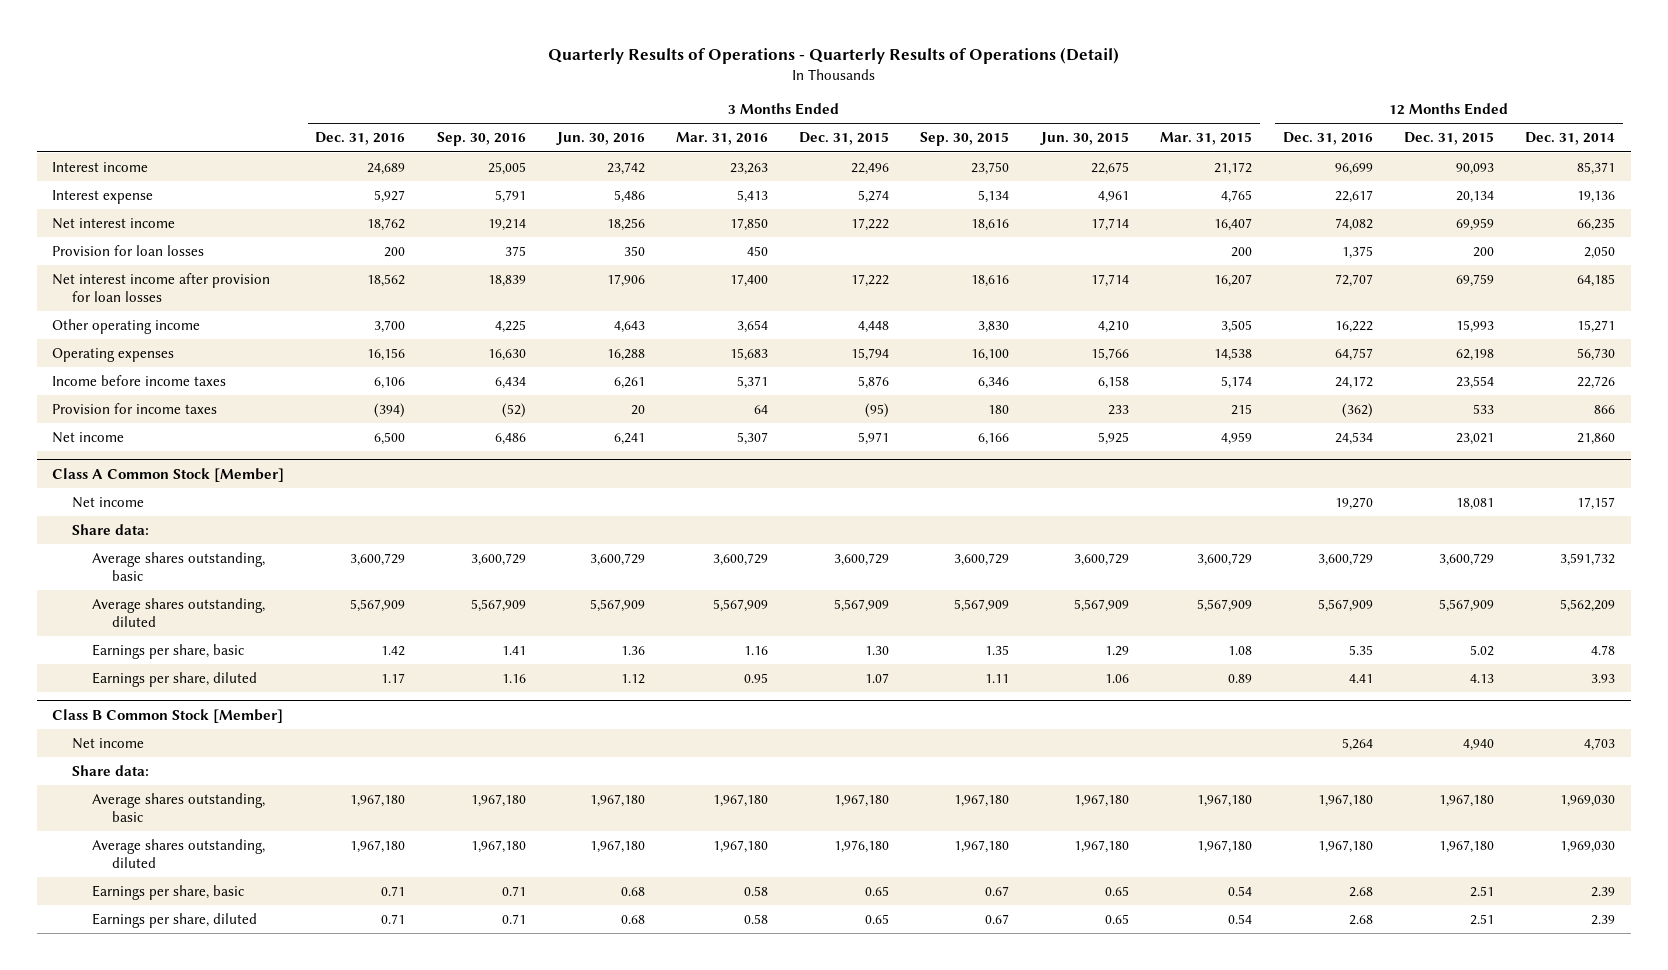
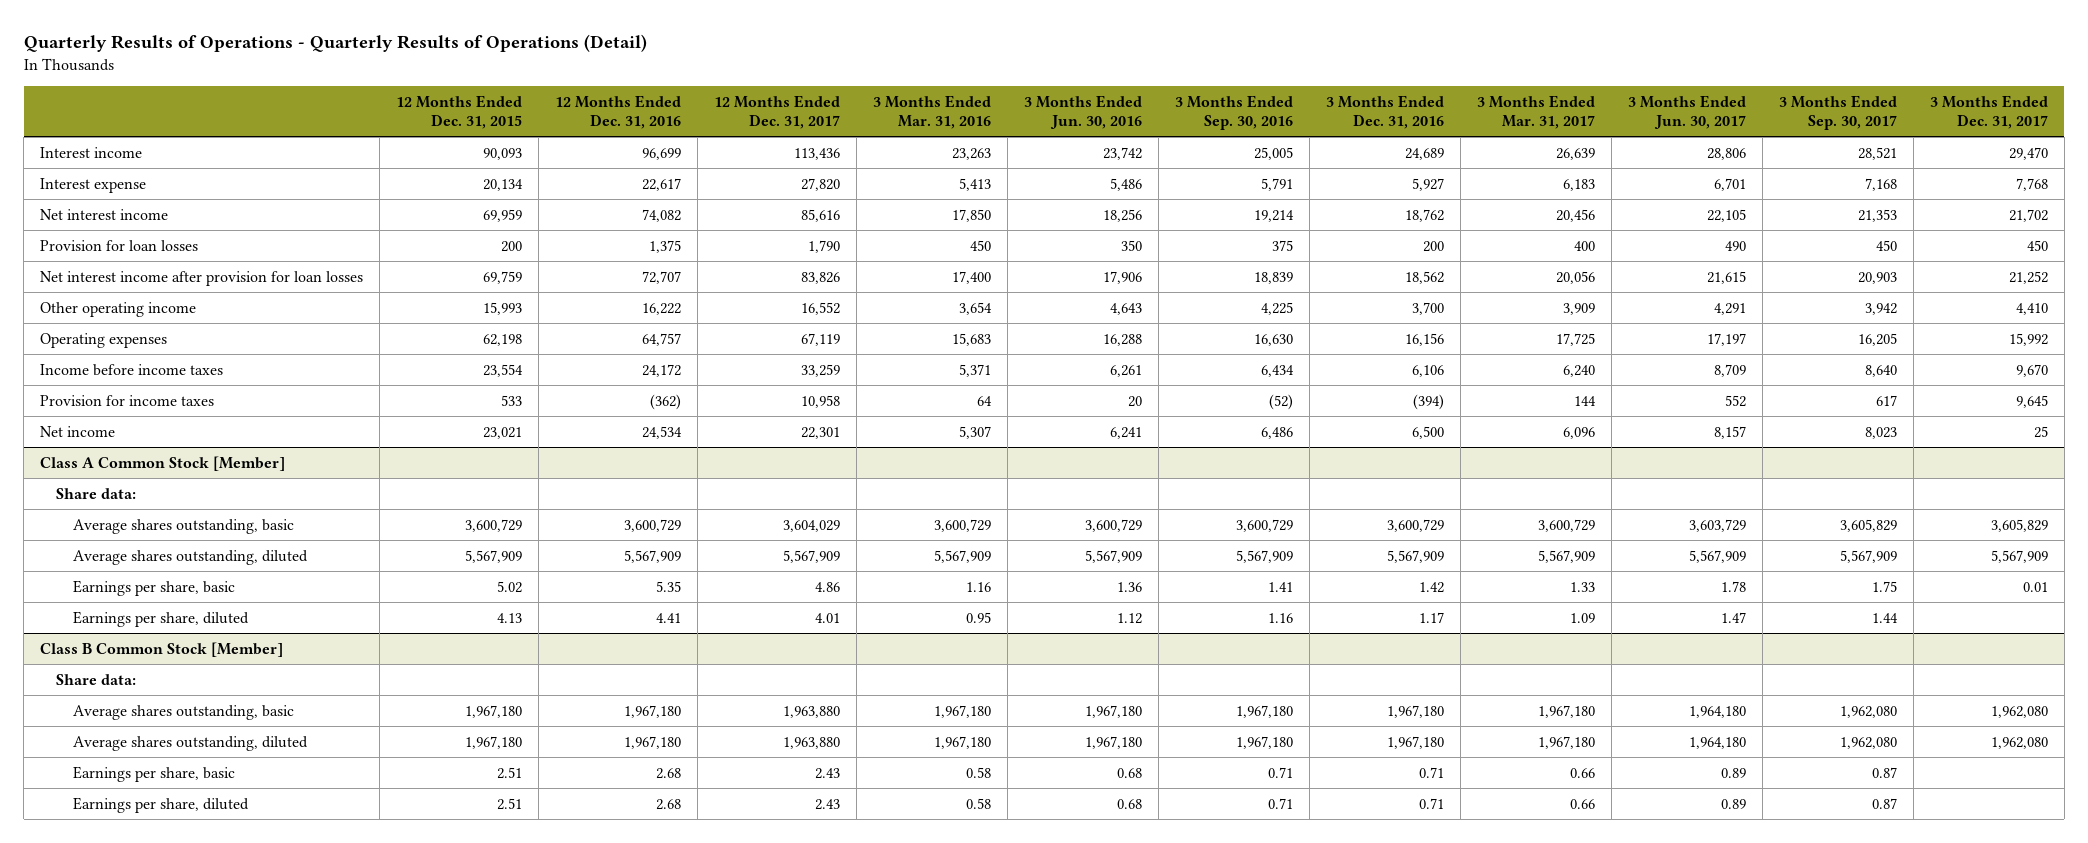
- | 3 Months Ended Dec. 31, 2016 | 3 Months Ended Sep. 30, 2016 | 3 Months Ended Jun. 30, 2016 | 3 Months Ended Mar. 31, 2016 | 3 Months Ended Dec. 31, 2015 | 3 Months Ended Sep. 30, 2015 | 3 Months Ended Jun. 30, 2015 | 3 Months Ended Mar. 31, 2015 | 12 Months Ended Dec. 31, 2016 | 12 Months Ended Dec. 31, 2015 | 12 Months Ended Dec. 31, 2014
+ | 12 Months Ended Dec. 31, 2015 | 12 Months Ended Dec. 31, 2016 | 12 Months Ended Dec. 31, 2017 | 3 Months Ended Mar. 31, 2016 | 3 Months Ended Jun. 30, 2016 | 3 Months Ended Sep. 30, 2016 | 3 Months Ended Dec. 31, 2016 | 3 Months Ended Mar. 31, 2017 | 3 Months Ended Jun. 30, 2017 | 3 Months Ended Sep. 30, 2017 | 3 Months Ended Dec. 31, 2017
@ Class A Common Stock [Member]
- Net income | | | | | | | | | 19,270 | 18,081 | 17,157
@ Class B Common Stock [Member]
- Net income | | | | | | | | | 5,264 | 4,940 | 4,703

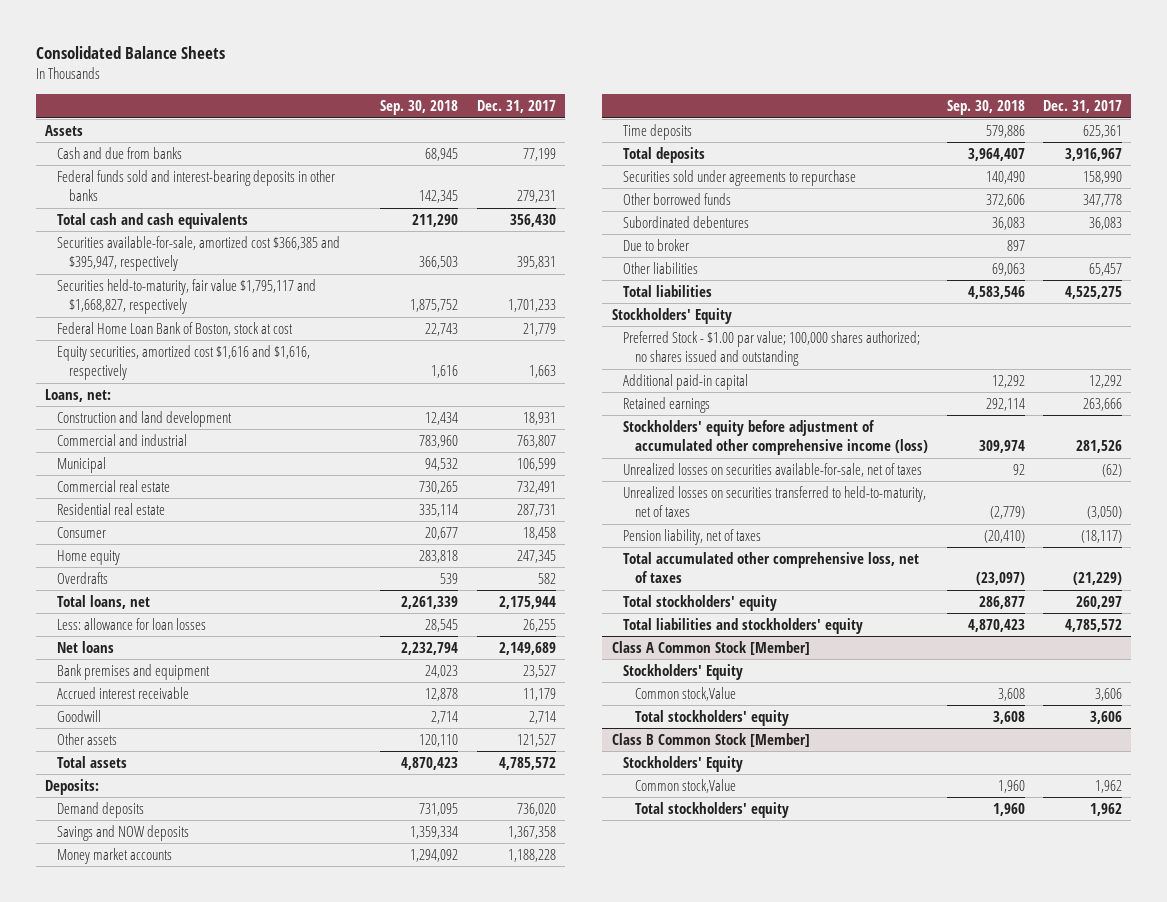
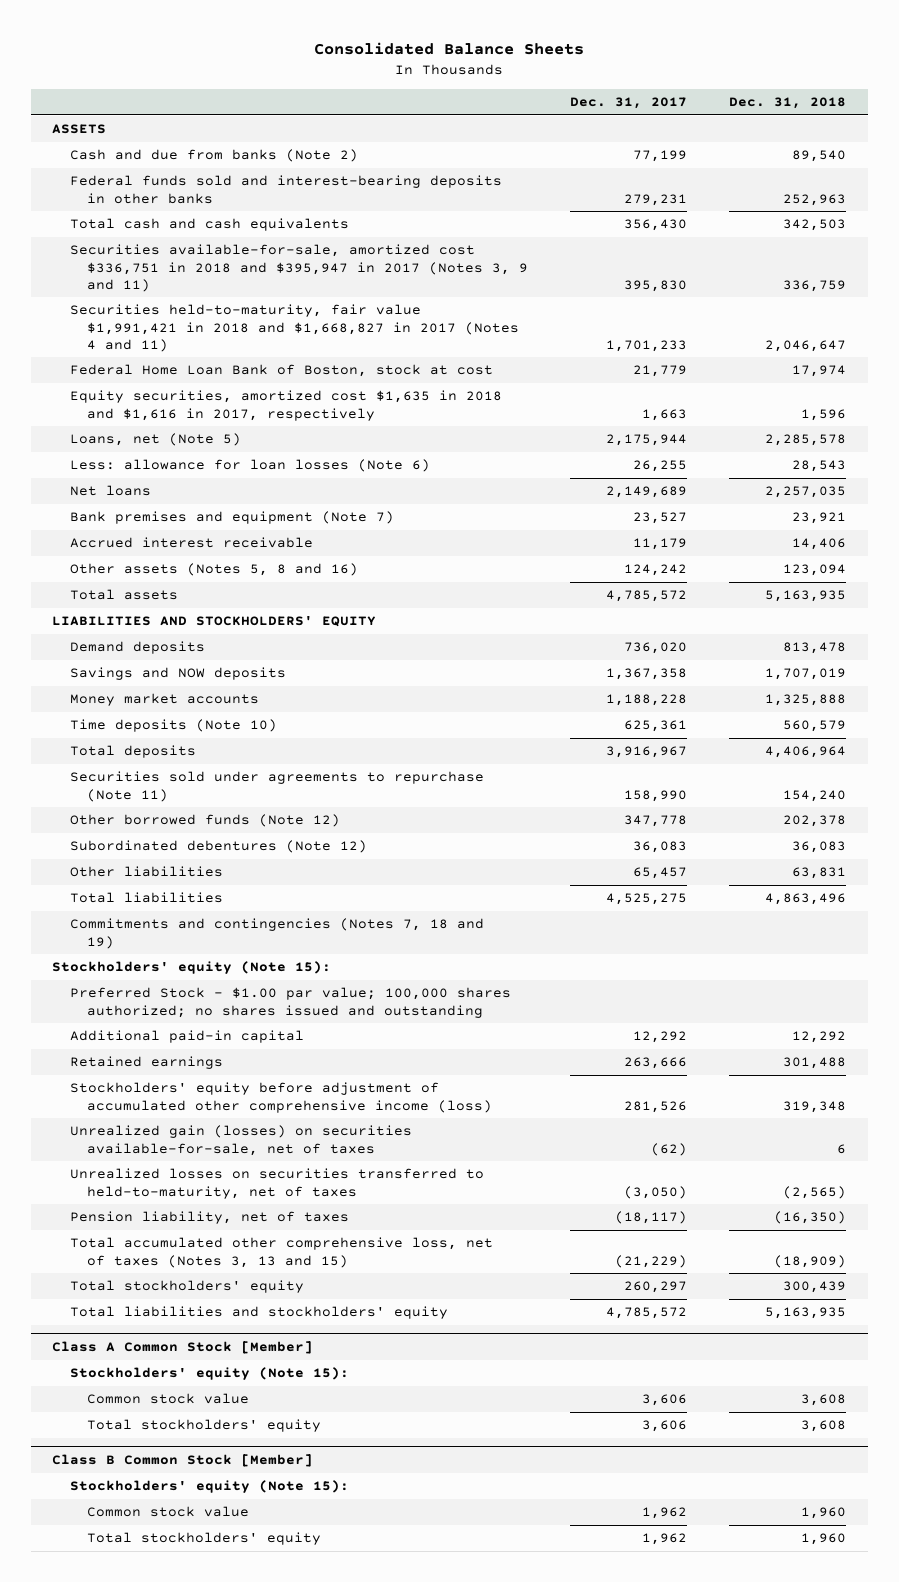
- | Sep. 30, 2018 | Dec. 31, 2017
+ | Dec. 31, 2017 | Dec. 31, 2018
- Assets
- Cash and due from banks | 68,945 | 77,199
+ ASSETS
+ Cash and due from banks (Note 2) | 77,199 | 89,540
- Securities available-for-sale, amortized cost $366,385 and $395,947, respectively | 366,503 | 395,831
- Securities held-to-maturity, fair value $1,795,117 and $1,668,827, respectively | 1,875,752 | 1,701,233
+ Securities available-for-sale, amortized cost $336,751 in 2018 and $395,947 in 2017 (Notes 3, 9 and 11) | 395,830 | 336,759
+ Securities held-to-maturity, fair value $1,991,421 in 2018 and $1,668,827 in 2017 (Notes 4 and 11) | 1,701,233 | 2,046,647
- Equity securities, amortized cost $1,616 and $1,616, respectively | 1,616 | 1,663
- Loans, net:
- Construction and land development | 12,434 | 18,931
- Commercial and industrial | 783,960 | 763,807
- Municipal | 94,532 | 106,599
- Commercial real estate | 730,265 | 732,491
- Residential real estate | 335,114 | 287,731
- Consumer | 20,677 | 18,458
- Home equity | 283,818 | 247,345
- Overdrafts | 539 | 582
- Total loans, net | 2,261,339 | 2,175,944
- Less: allowance for loan losses | 28,545 | 26,255
+ Equity securities, amortized cost $1,635 in 2018 and $1,616 in 2017, respectively | 1,663 | 1,596
+ Loans, net (Note 5) | 2,175,944 | 2,285,578
+ Less: allowance for loan losses (Note 6) | 26,255 | 28,543
- Bank premises and equipment | 24,023 | 23,527
+ Bank premises and equipment (Note 7) | 23,527 | 23,921
- Goodwill | 2,714 | 2,714
- Other assets | 120,110 | 121,527
+ Other assets (Notes 5, 8 and 16) | 124,242 | 123,094
- Deposits:
+ LIABILITIES AND STOCKHOLDERS' EQUITY
- Time deposits | 579,886 | 625,361
+ Time deposits (Note 10) | 625,361 | 560,579
- Securities sold under agreements to repurchase | 140,490 | 158,990
- Other borrowed funds | 372,606 | 347,778
- Subordinated debentures | 36,083 | 36,083
- Due to broker | 897 |
+ Securities sold under agreements to repurchase (Note 11) | 158,990 | 154,240
+ Other borrowed funds (Note 12) | 347,778 | 202,378
+ Subordinated debentures (Note 12) | 36,083 | 36,083
- Stockholders' Equity
+ Commitments and contingencies (Notes 7, 18 and 19)
+ Stockholders' equity (Note 15):
- Unrealized losses on securities available-for-sale, net of taxes | 92 | (62)
+ Unrealized gain (losses) on securities available-for-sale, net of taxes | (62) | 6
- Total accumulated other comprehensive loss, net of taxes | (23,097) | (21,229)
+ Total accumulated other comprehensive loss, net of taxes (Notes 3, 13 and 15) | (21,229) | (18,909)
@ Class A Common Stock [Member]
- Stockholders' Equity
- Common stock,Value | 3,608 | 3,606
+ Stockholders' equity (Note 15):
+ Common stock value | 3,606 | 3,608
@ Class B Common Stock [Member]
- Stockholders' Equity
- Common stock,Value | 1,960 | 1,962
+ Stockholders' equity (Note 15):
+ Common stock value | 1,962 | 1,960

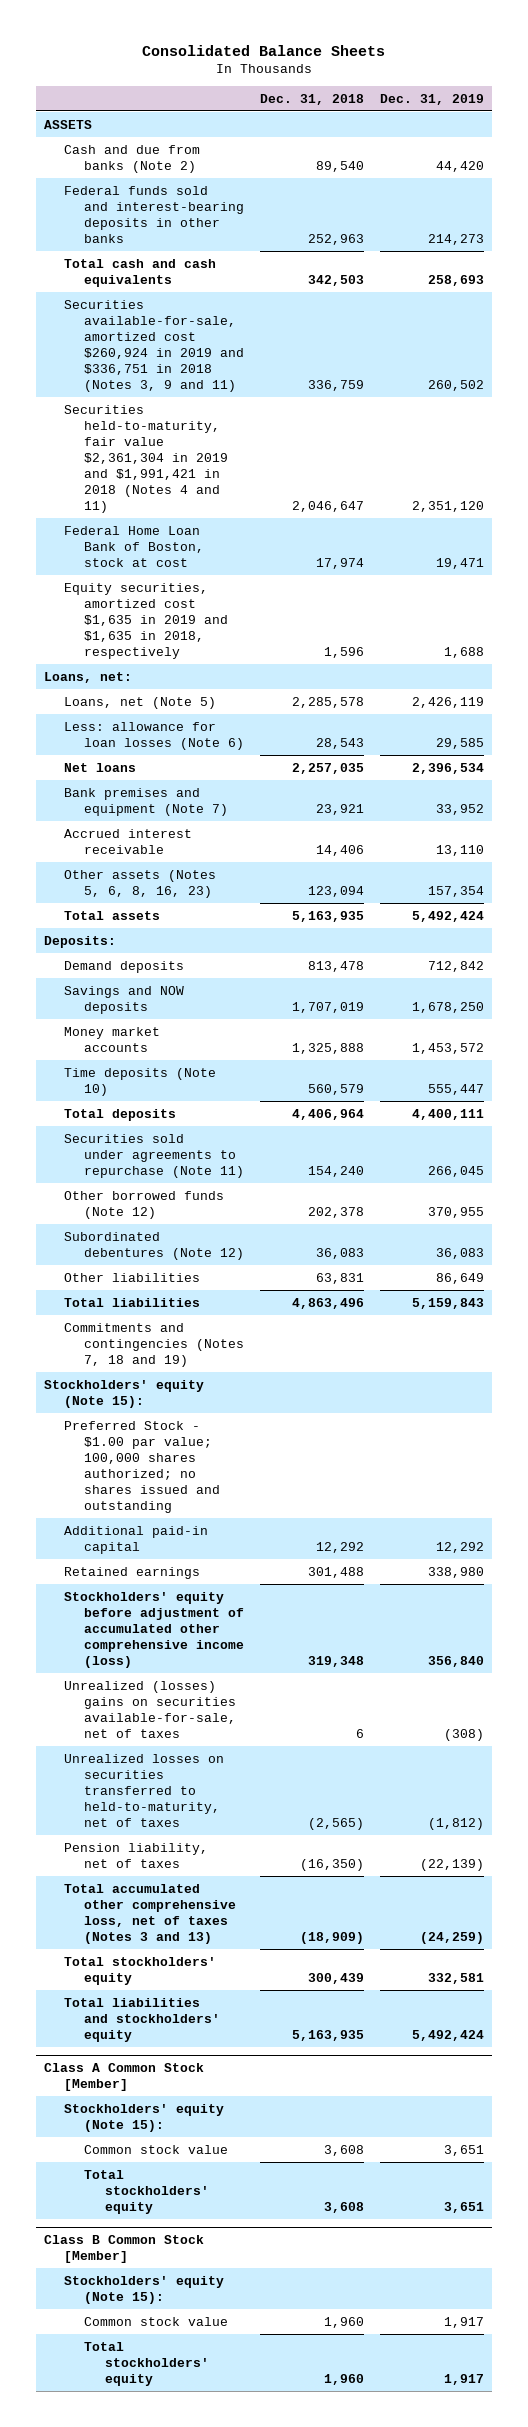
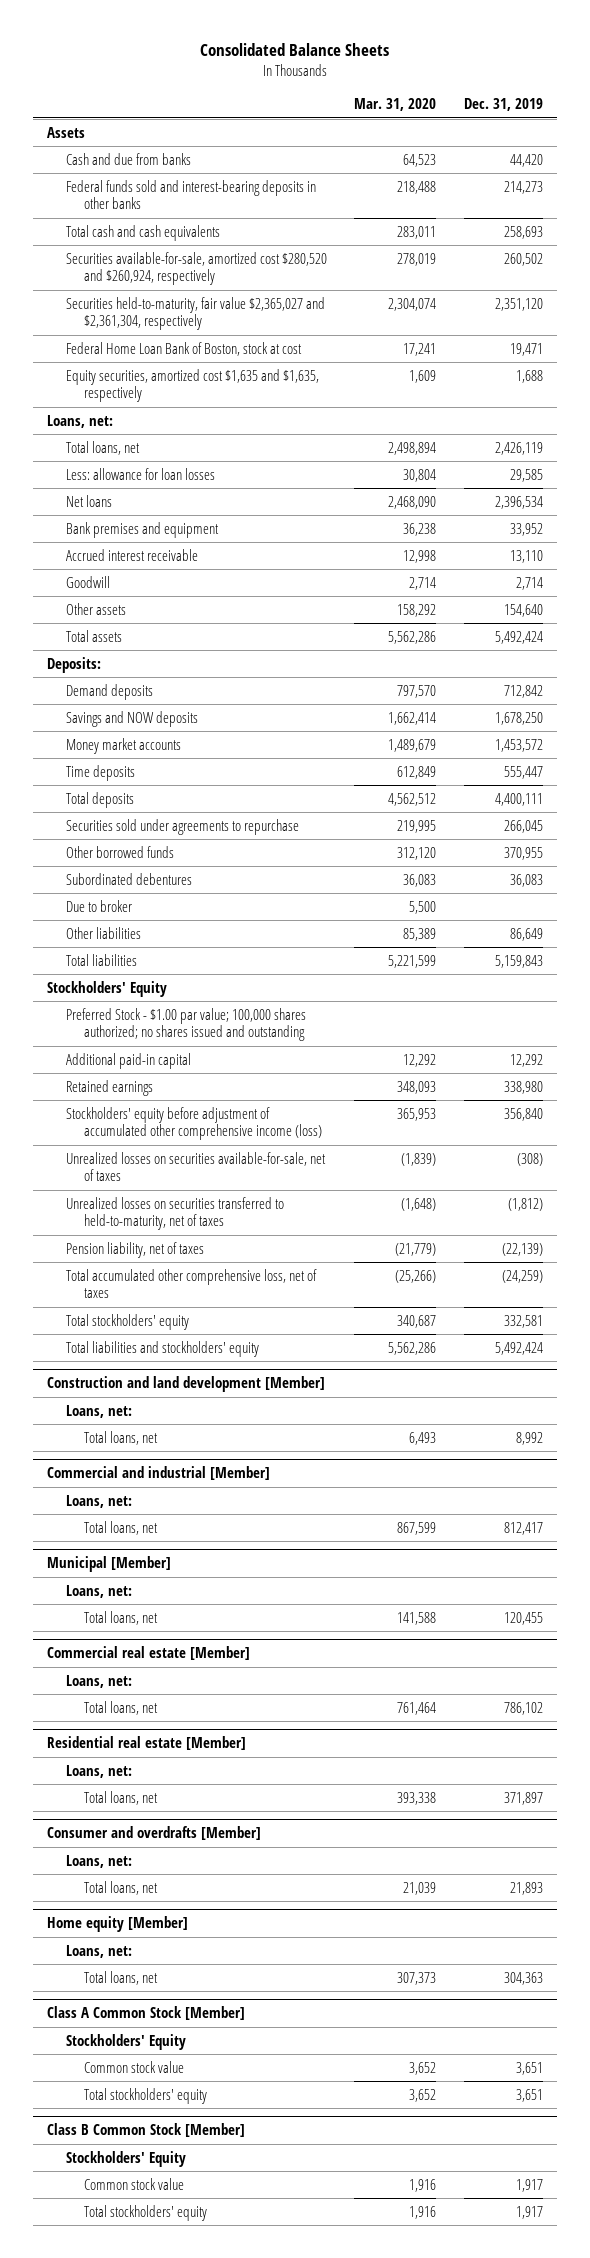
- | Dec. 31, 2018 | Dec. 31, 2019
+ | Mar. 31, 2020 | Dec. 31, 2019
- ASSETS
- Cash and due from banks (Note 2) | 89,540 | 44,420
+ Assets
+ Cash and due from banks | 64,523 | 44,420
- Securities available-for-sale, amortized cost $260,924 in 2019 and $336,751 in 2018 (Notes 3, 9 and 11) | 336,759 | 260,502
- Securities held-to-maturity, fair value $2,361,304 in 2019 and $1,991,421 in 2018 (Notes 4 and 11) | 2,046,647 | 2,351,120
+ Securities available-for-sale, amortized cost $280,520 and $260,924, respectively | 278,019 | 260,502
+ Securities held-to-maturity, fair value $2,365,027 and $2,361,304, respectively | 2,304,074 | 2,351,120
- Equity securities, amortized cost $1,635 in 2019 and $1,635 in 2018, respectively | 1,596 | 1,688
+ Equity securities, amortized cost $1,635 and $1,635, respectively | 1,609 | 1,688
- Loans, net (Note 5) | 2,285,578 | 2,426,119
- Less: allowance for loan losses (Note 6) | 28,543 | 29,585
+ Total loans, net | 2,498,894 | 2,426,119
+ Less: allowance for loan losses | 30,804 | 29,585
- Bank premises and equipment (Note 7) | 23,921 | 33,952
+ Bank premises and equipment | 36,238 | 33,952
- Other assets (Notes 5, 6, 8, 16, 23) | 123,094 | 157,354
+ Goodwill | 2,714 | 2,714
+ Other assets | 158,292 | 154,640
- Time deposits (Note 10) | 560,579 | 555,447
+ Time deposits | 612,849 | 555,447
- Securities sold under agreements to repurchase (Note 11) | 154,240 | 266,045
- Other borrowed funds (Note 12) | 202,378 | 370,955
- Subordinated debentures (Note 12) | 36,083 | 36,083
+ Securities sold under agreements to repurchase | 219,995 | 266,045
+ Other borrowed funds | 312,120 | 370,955
+ Subordinated debentures | 36,083 | 36,083
+ Due to broker | 5,500 |
- Commitments and contingencies (Notes 7, 18 and 19)
- Stockholders' equity (Note 15):
+ Stockholders' Equity
- Unrealized (losses) gains on securities available-for-sale, net of taxes | 6 | (308)
+ Unrealized losses on securities available-for-sale, net of taxes | (1,839) | (308)
- Total accumulated other comprehensive loss, net of taxes (Notes 3 and 13) | (18,909) | (24,259)
+ Total accumulated other comprehensive loss, net of taxes | (25,266) | (24,259)
+ Construction and land development [Member]
+ Loans, net:
+ Total loans, net | 6,493 | 8,992
+ Commercial and industrial [Member]
+ Loans, net:
+ Total loans, net | 867,599 | 812,417
+ Municipal [Member]
+ Loans, net:
+ Total loans, net | 141,588 | 120,455
+ Commercial real estate [Member]
+ Loans, net:
+ Total loans, net | 761,464 | 786,102
+ Residential real estate [Member]
+ Loans, net:
+ Total loans, net | 393,338 | 371,897
+ Consumer and overdrafts [Member]
+ Loans, net:
+ Total loans, net | 21,039 | 21,893
+ Home equity [Member]
+ Loans, net:
+ Total loans, net | 307,373 | 304,363
@ Class A Common Stock [Member]
- Stockholders' equity (Note 15):
+ Stockholders' Equity
@ Class B Common Stock [Member]
- Stockholders' equity (Note 15):
+ Stockholders' Equity

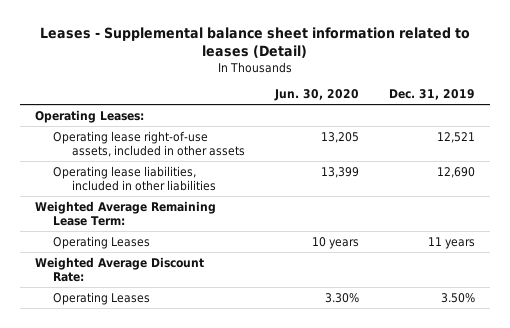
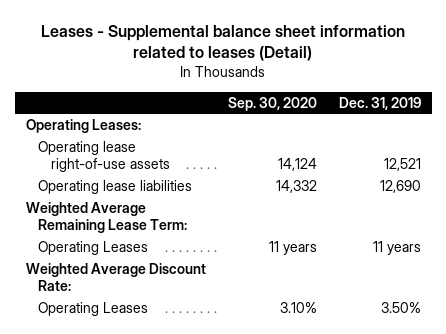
- | Jun. 30, 2020 | Dec. 31, 2019
+ | Sep. 30, 2020 | Dec. 31, 2019
- Operating lease right-of-use assets, included in other assets | 13,205 | 12,521
- Operating lease liabilities, included in other liabilities | 13,399 | 12,690
+ Operating lease right-of-use assets | 14,124 | 12,521
+ Operating lease liabilities | 14,332 | 12,690

